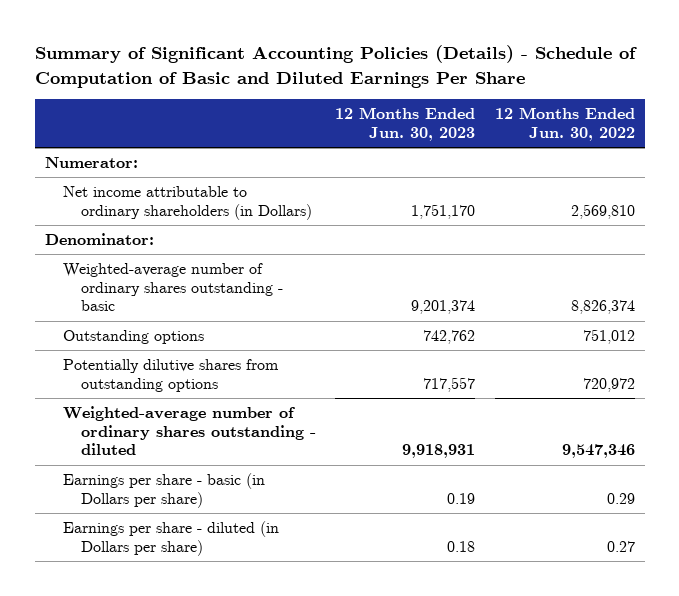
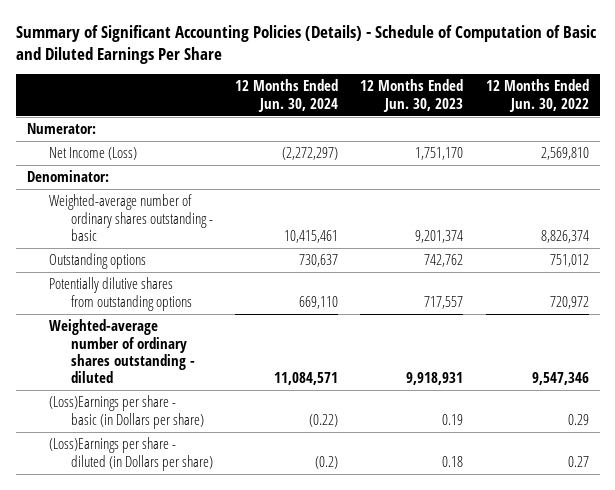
- | 12 Months Ended Jun. 30, 2023 | 12 Months Ended Jun. 30, 2022
+ | 12 Months Ended Jun. 30, 2024 | 12 Months Ended Jun. 30, 2023 | 12 Months Ended Jun. 30, 2022
- Net income attributable to ordinary shareholders (in Dollars) | 1,751,170 | 2,569,810
+ Net Income (Loss) | (2,272,297) | 1,751,170 | 2,569,810
- Earnings per share - basic (in Dollars per share) | 0.19 | 0.29
- Earnings per share - diluted (in Dollars per share) | 0.18 | 0.27
+ (Loss)Earnings per share - basic (in Dollars per share) | (0.22) | 0.19 | 0.29
+ (Loss)Earnings per share - diluted (in Dollars per share) | (0.2) | 0.18 | 0.27

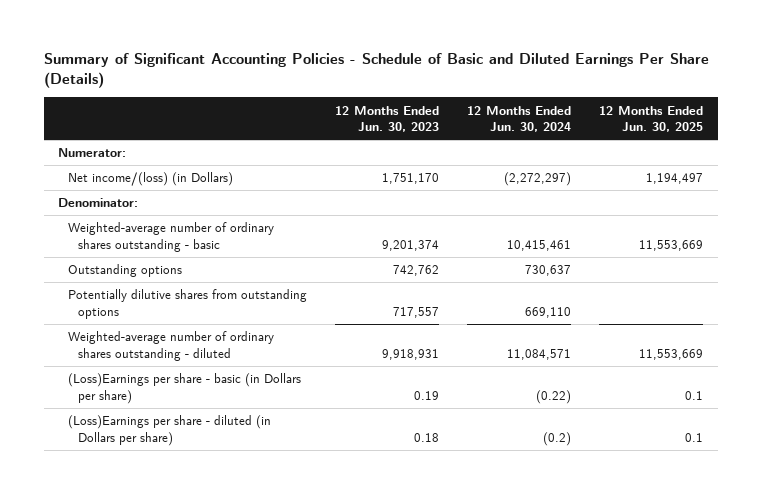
- Summary of Significant Accounting Policies (Details) - Schedule of Computation of Basic and Diluted Earnings Per Share
+ Summary of Significant Accounting Policies - Schedule of Basic and Diluted Earnings Per Share (Details)
- | 12 Months Ended Jun. 30, 2024 | 12 Months Ended Jun. 30, 2023 | 12 Months Ended Jun. 30, 2022
+ | 12 Months Ended Jun. 30, 2023 | 12 Months Ended Jun. 30, 2024 | 12 Months Ended Jun. 30, 2025
- Net Income (Loss) | (2,272,297) | 1,751,170 | 2,569,810
+ Net income/(loss) (in Dollars) | 1,751,170 | (2,272,297) | 1,194,497

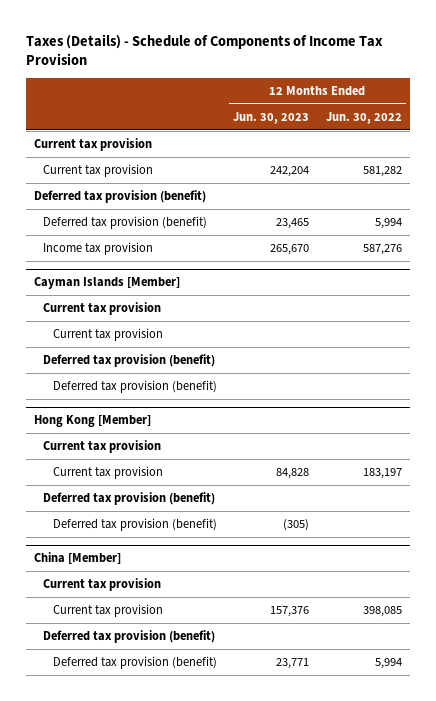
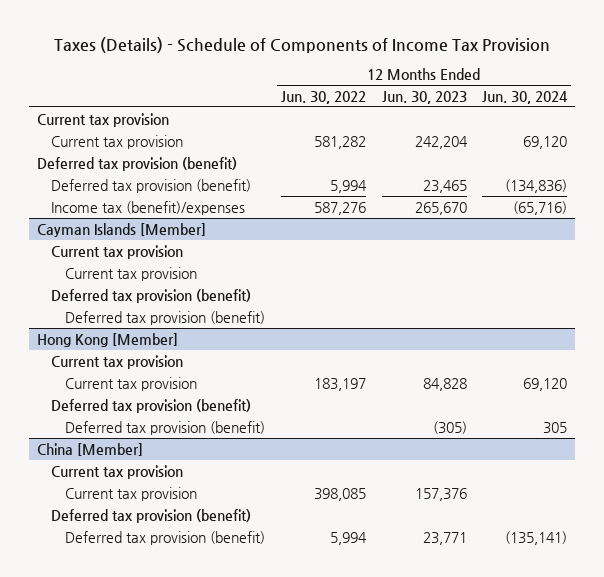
- | 12 Months Ended Jun. 30, 2023 | 12 Months Ended Jun. 30, 2022
+ | 12 Months Ended Jun. 30, 2022 | 12 Months Ended Jun. 30, 2023 | 12 Months Ended Jun. 30, 2024
- Income tax provision | 265,670 | 587,276
+ Income tax (benefit)/expenses | 587,276 | 265,670 | (65,716)

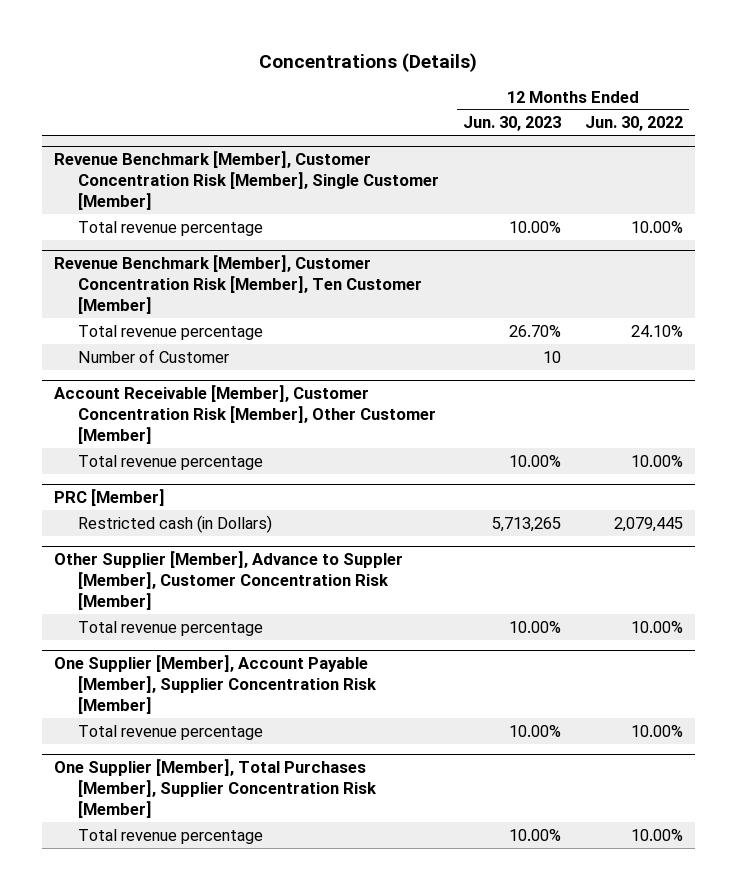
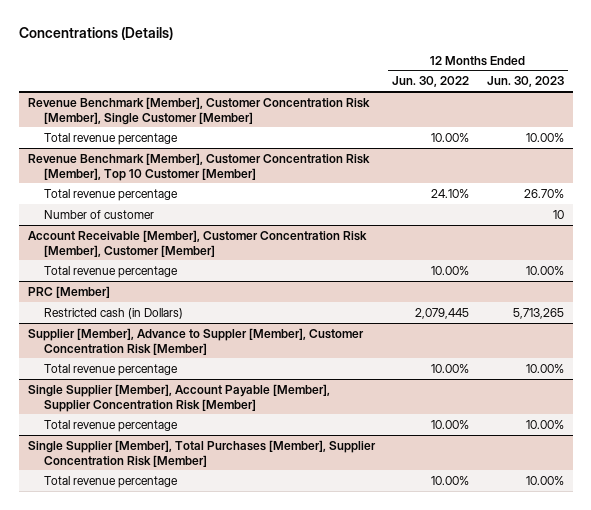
- | 12 Months Ended Jun. 30, 2023 | 12 Months Ended Jun. 30, 2022
+ | 12 Months Ended Jun. 30, 2022 | 12 Months Ended Jun. 30, 2023
- Revenue Benchmark [Member], Customer Concentration Risk [Member], Ten Customer [Member]
+ Revenue Benchmark [Member], Customer Concentration Risk [Member], Top 10 Customer [Member]
- Number of Customer | 10 |
- Account Receivable [Member], Customer Concentration Risk [Member], Other Customer [Member]
+ Number of customer | | 10
+ Account Receivable [Member], Customer Concentration Risk [Member], Customer [Member]
- Other Supplier [Member], Advance to Suppler [Member], Customer Concentration Risk [Member]
+ Supplier [Member], Advance to Suppler [Member], Customer Concentration Risk [Member]
- One Supplier [Member], Account Payable [Member], Supplier Concentration Risk [Member]
+ Single Supplier [Member], Account Payable [Member], Supplier Concentration Risk [Member]
- One Supplier [Member], Total Purchases [Member], Supplier Concentration Risk [Member]
+ Single Supplier [Member], Total Purchases [Member], Supplier Concentration Risk [Member]

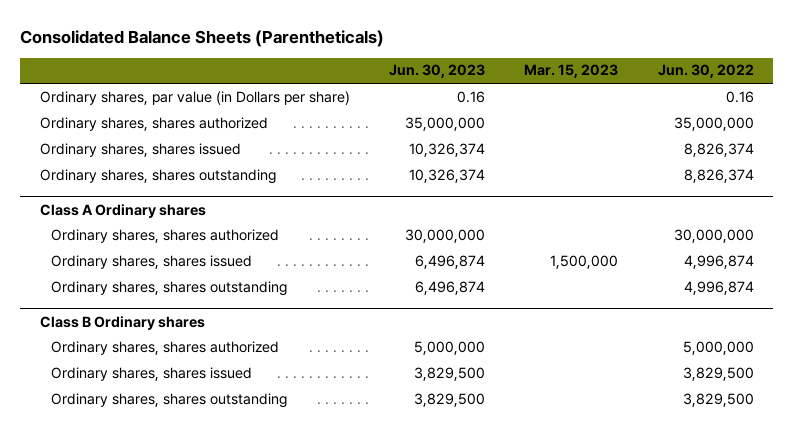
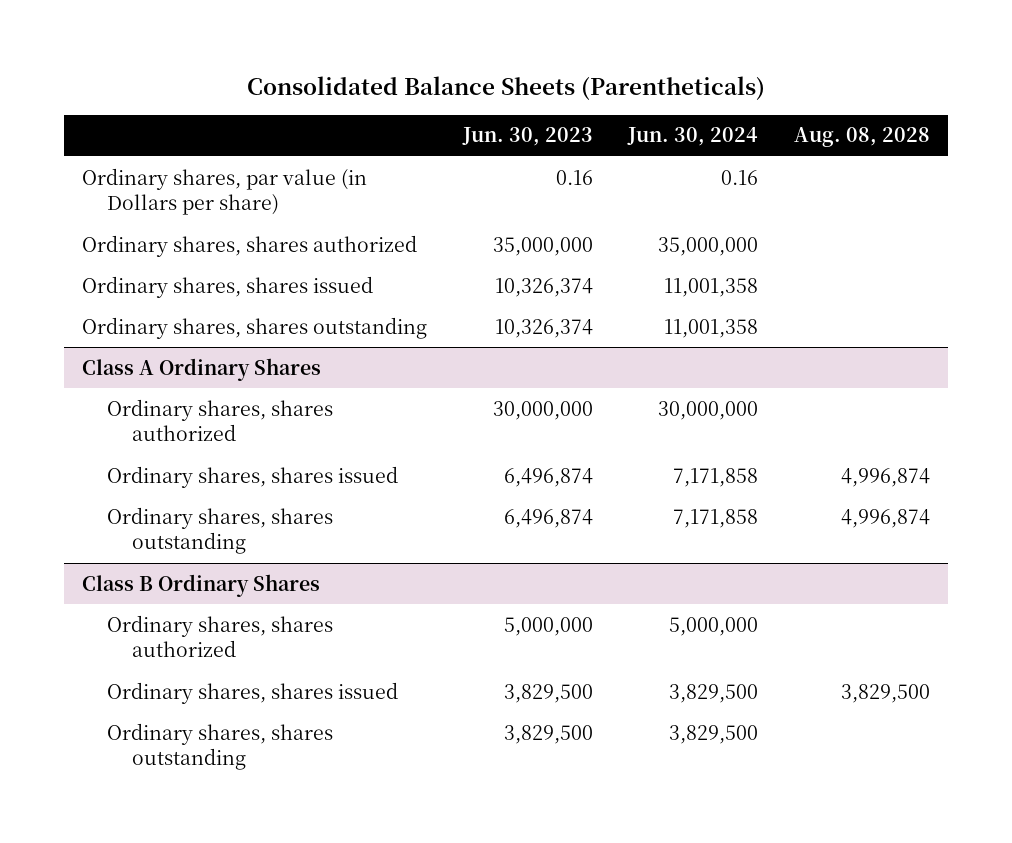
- | Jun. 30, 2023 | Mar. 15, 2023 | Jun. 30, 2022
+ | Jun. 30, 2023 | Jun. 30, 2024 | Aug. 08, 2028
- Class A Ordinary shares
+ Class A Ordinary Shares
- Class B Ordinary shares
+ Class B Ordinary Shares

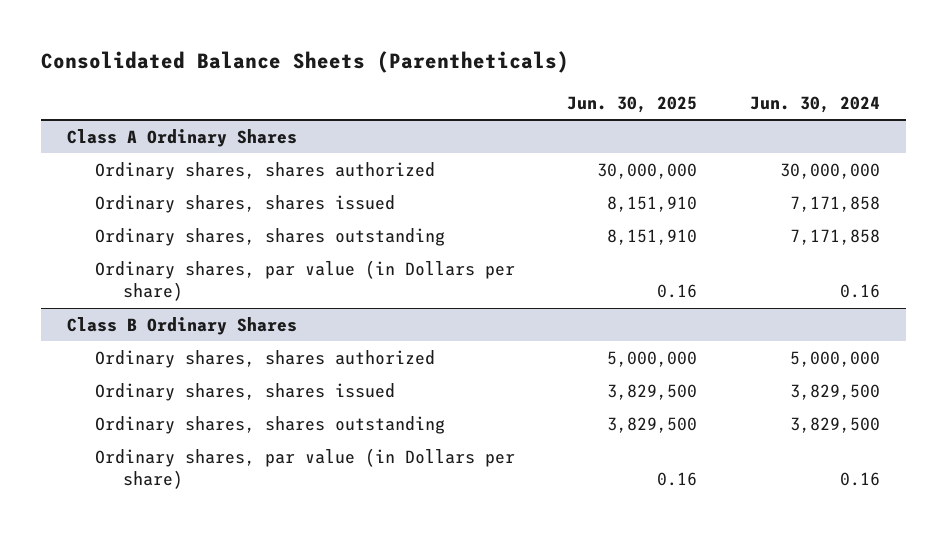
- | Jun. 30, 2023 | Jun. 30, 2024 | Aug. 08, 2028
+ | Jun. 30, 2025 | Jun. 30, 2024
- Ordinary shares, par value (in Dollars per share) | 0.16 | 0.16 |
- Ordinary shares, shares authorized | 35,000,000 | 35,000,000 |
- Ordinary shares, shares issued | 10,326,374 | 11,001,358 |
- Ordinary shares, shares outstanding | 10,326,374 | 11,001,358 |
@ Class A Ordinary Shares
+ Ordinary shares, par value (in Dollars per share) | 0.16 | 0.16
@ Class B Ordinary Shares
+ Ordinary shares, par value (in Dollars per share) | 0.16 | 0.16

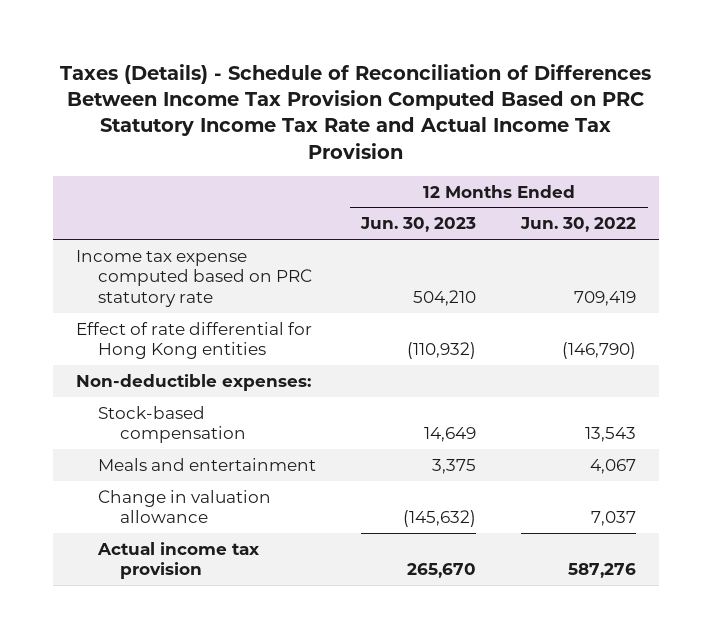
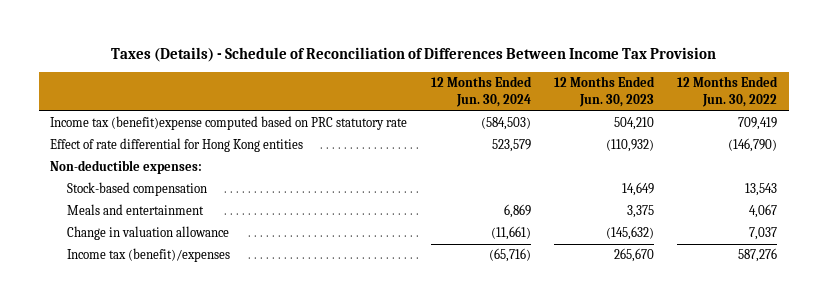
- Taxes (Details) - Schedule of Reconciliation of Differences Between Income Tax Provision Computed Based on PRC Statutory Income Tax Rate and Actual Income Tax Provision
+ Taxes (Details) - Schedule of Reconciliation of Differences Between Income Tax Provision
- | 12 Months Ended Jun. 30, 2023 | 12 Months Ended Jun. 30, 2022
+ | 12 Months Ended Jun. 30, 2024 | 12 Months Ended Jun. 30, 2023 | 12 Months Ended Jun. 30, 2022
- Income tax expense computed based on PRC statutory rate | 504,210 | 709,419
+ Income tax (benefit)expense computed based on PRC statutory rate | (584,503) | 504,210 | 709,419
- Actual income tax provision | 265,670 | 587,276
+ Income tax (benefit)/expenses | (65,716) | 265,670 | 587,276

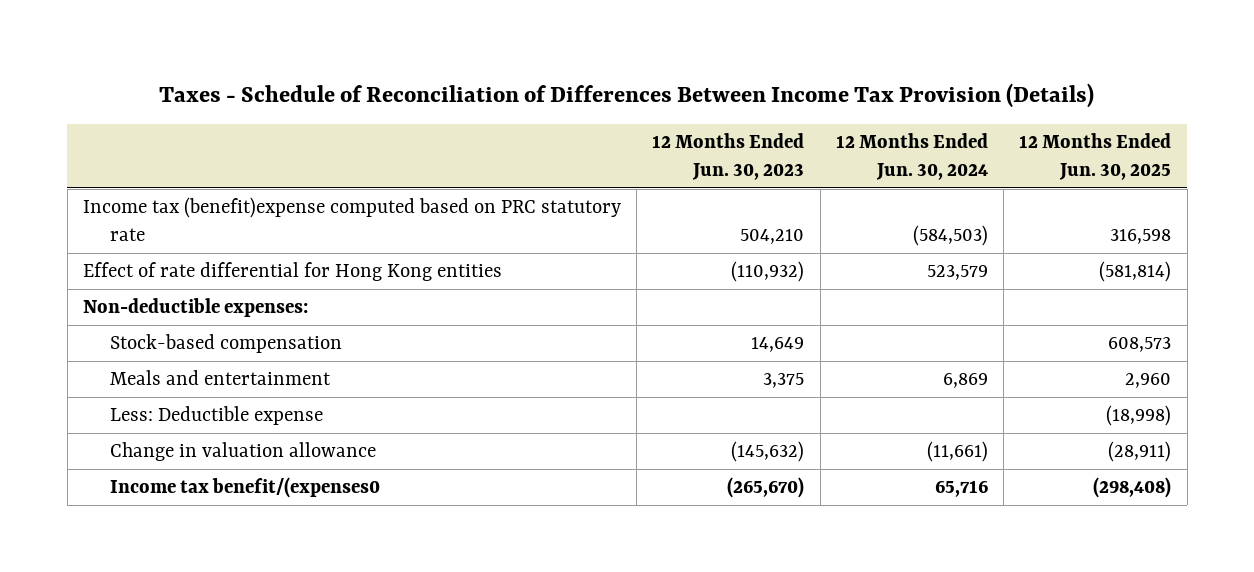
- Taxes (Details) - Schedule of Reconciliation of Differences Between Income Tax Provision
+ Taxes - Schedule of Reconciliation of Differences Between Income Tax Provision (Details)
- | 12 Months Ended Jun. 30, 2024 | 12 Months Ended Jun. 30, 2023 | 12 Months Ended Jun. 30, 2022
+ | 12 Months Ended Jun. 30, 2023 | 12 Months Ended Jun. 30, 2024 | 12 Months Ended Jun. 30, 2025
+ Less: Deductible expense | | | (18,998)
- Income tax (benefit)/expenses | (65,716) | 265,670 | 587,276
+ Income tax benefit/(expenses0 | (265,670) | 65,716 | (298,408)

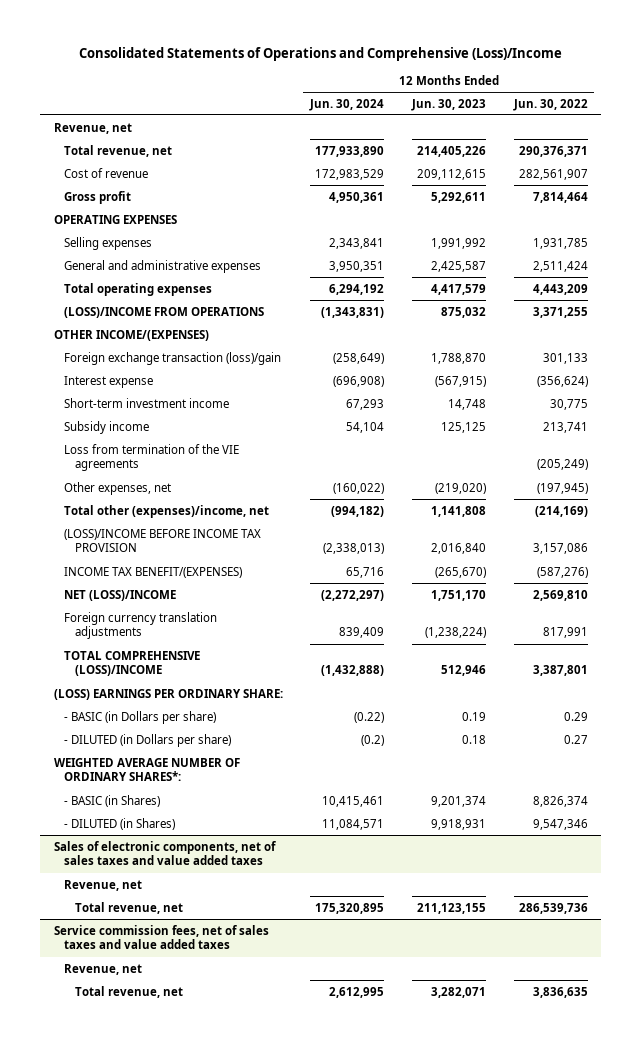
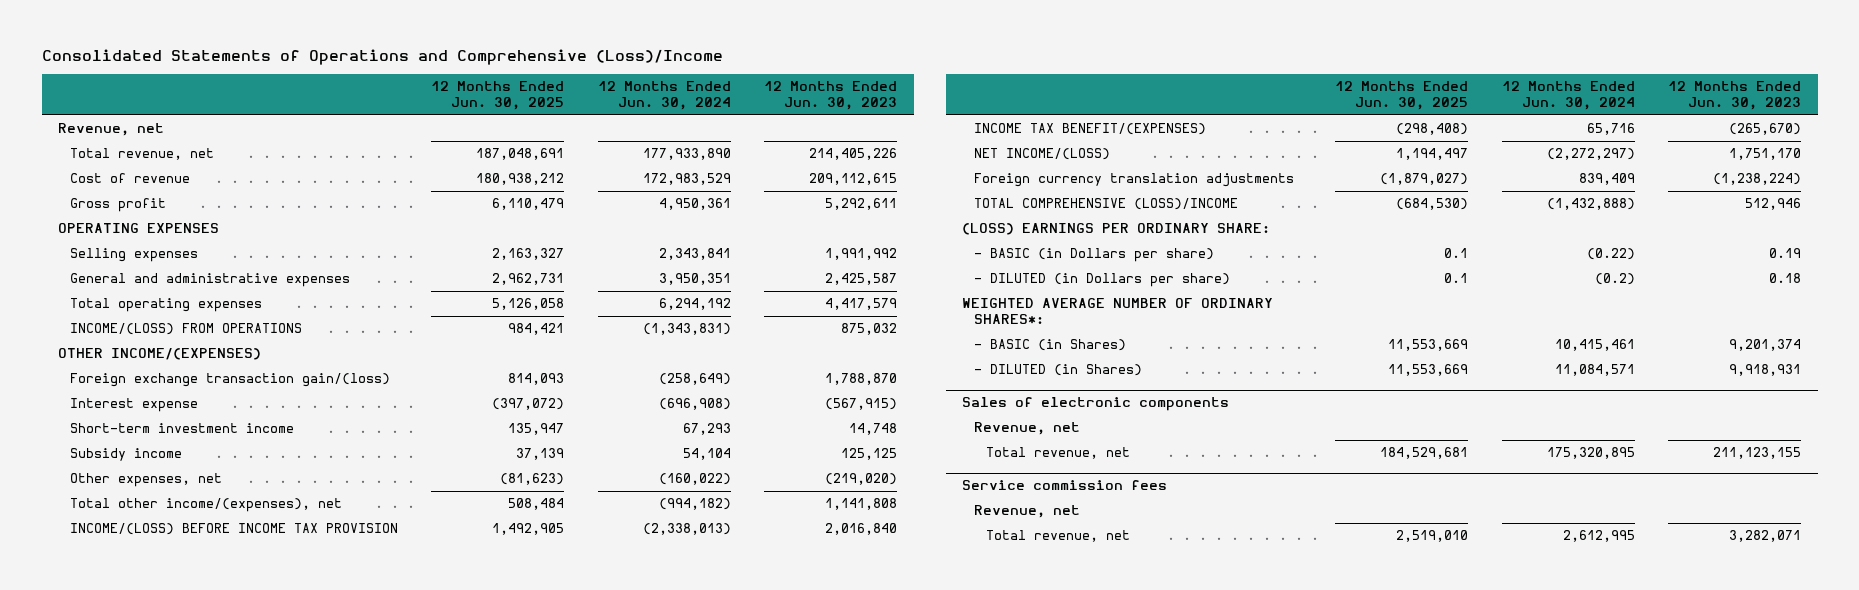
- | 12 Months Ended Jun. 30, 2024 | 12 Months Ended Jun. 30, 2023 | 12 Months Ended Jun. 30, 2022
+ | 12 Months Ended Jun. 30, 2025 | 12 Months Ended Jun. 30, 2024 | 12 Months Ended Jun. 30, 2023
- (LOSS)/INCOME FROM OPERATIONS | (1,343,831) | 875,032 | 3,371,255
+ INCOME/(LOSS) FROM OPERATIONS | 984,421 | (1,343,831) | 875,032
- Foreign exchange transaction (loss)/gain | (258,649) | 1,788,870 | 301,133
+ Foreign exchange transaction gain/(loss) | 814,093 | (258,649) | 1,788,870
- Loss from termination of the VIE agreements | | | (205,249)
- Total other (expenses)/income, net | (994,182) | 1,141,808 | (214,169)
- (LOSS)/INCOME BEFORE INCOME TAX PROVISION | (2,338,013) | 2,016,840 | 3,157,086
+ Total other income/(expenses), net | 508,484 | (994,182) | 1,141,808
+ INCOME/(LOSS) BEFORE INCOME TAX PROVISION | 1,492,905 | (2,338,013) | 2,016,840
- NET (LOSS)/INCOME | (2,272,297) | 1,751,170 | 2,569,810
+ NET INCOME/(LOSS) | 1,194,497 | (2,272,297) | 1,751,170
- Sales of electronic components, net of sales taxes and value added taxes
+ Sales of electronic components
- Service commission fees, net of sales taxes and value added taxes
+ Service commission fees

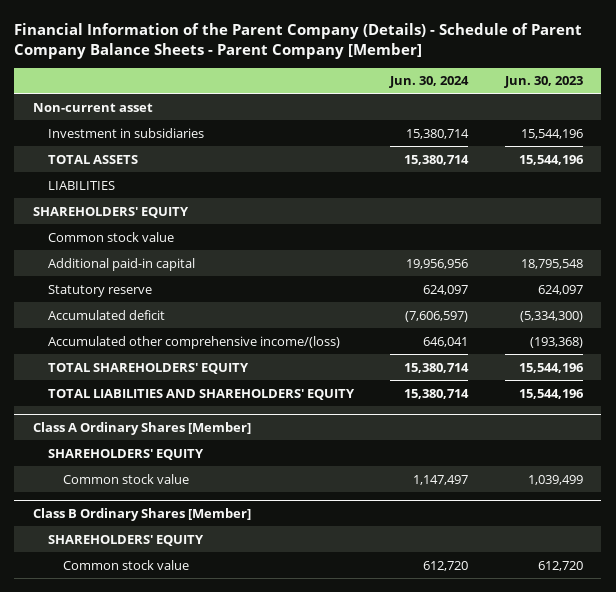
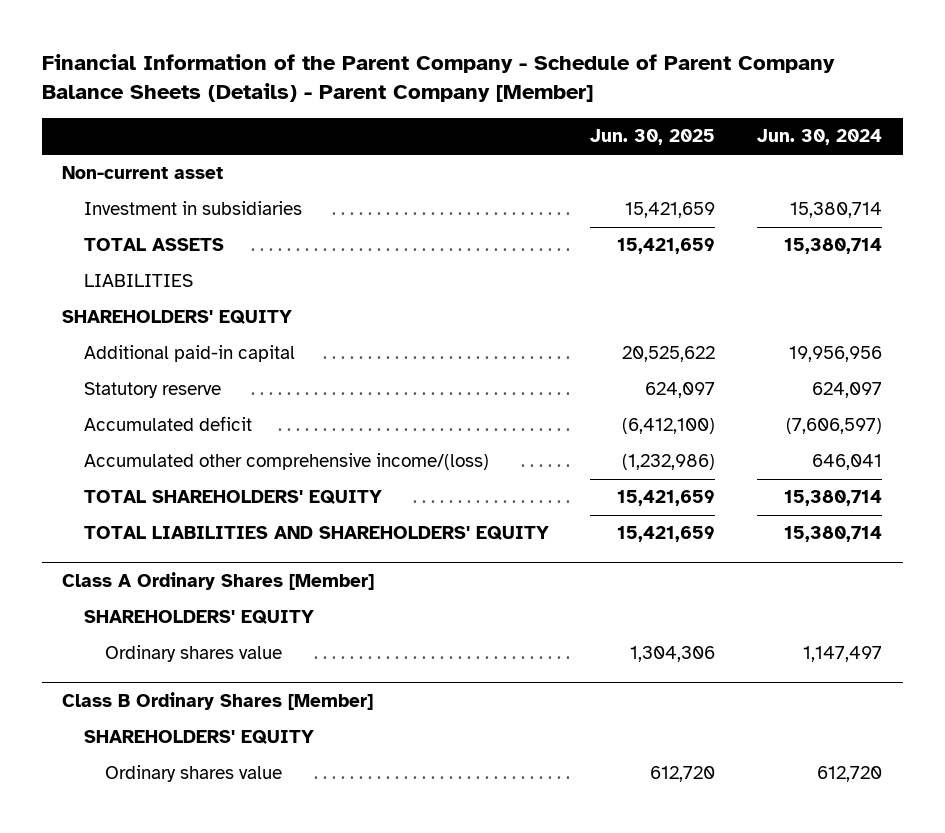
- Financial Information of the Parent Company (Details) - Schedule of Parent Company Balance Sheets - Parent Company [Member]
+ Financial Information of the Parent Company - Schedule of Parent Company Balance Sheets (Details) - Parent Company [Member]
- | Jun. 30, 2024 | Jun. 30, 2023
+ | Jun. 30, 2025 | Jun. 30, 2024
- Common stock value
@ Class A Ordinary Shares [Member]
- Common stock value | 1,147,497 | 1,039,499
+ Ordinary shares value | 1,304,306 | 1,147,497
@ Class B Ordinary Shares [Member]
- Common stock value | 612,720 | 612,720
+ Ordinary shares value | 612,720 | 612,720

